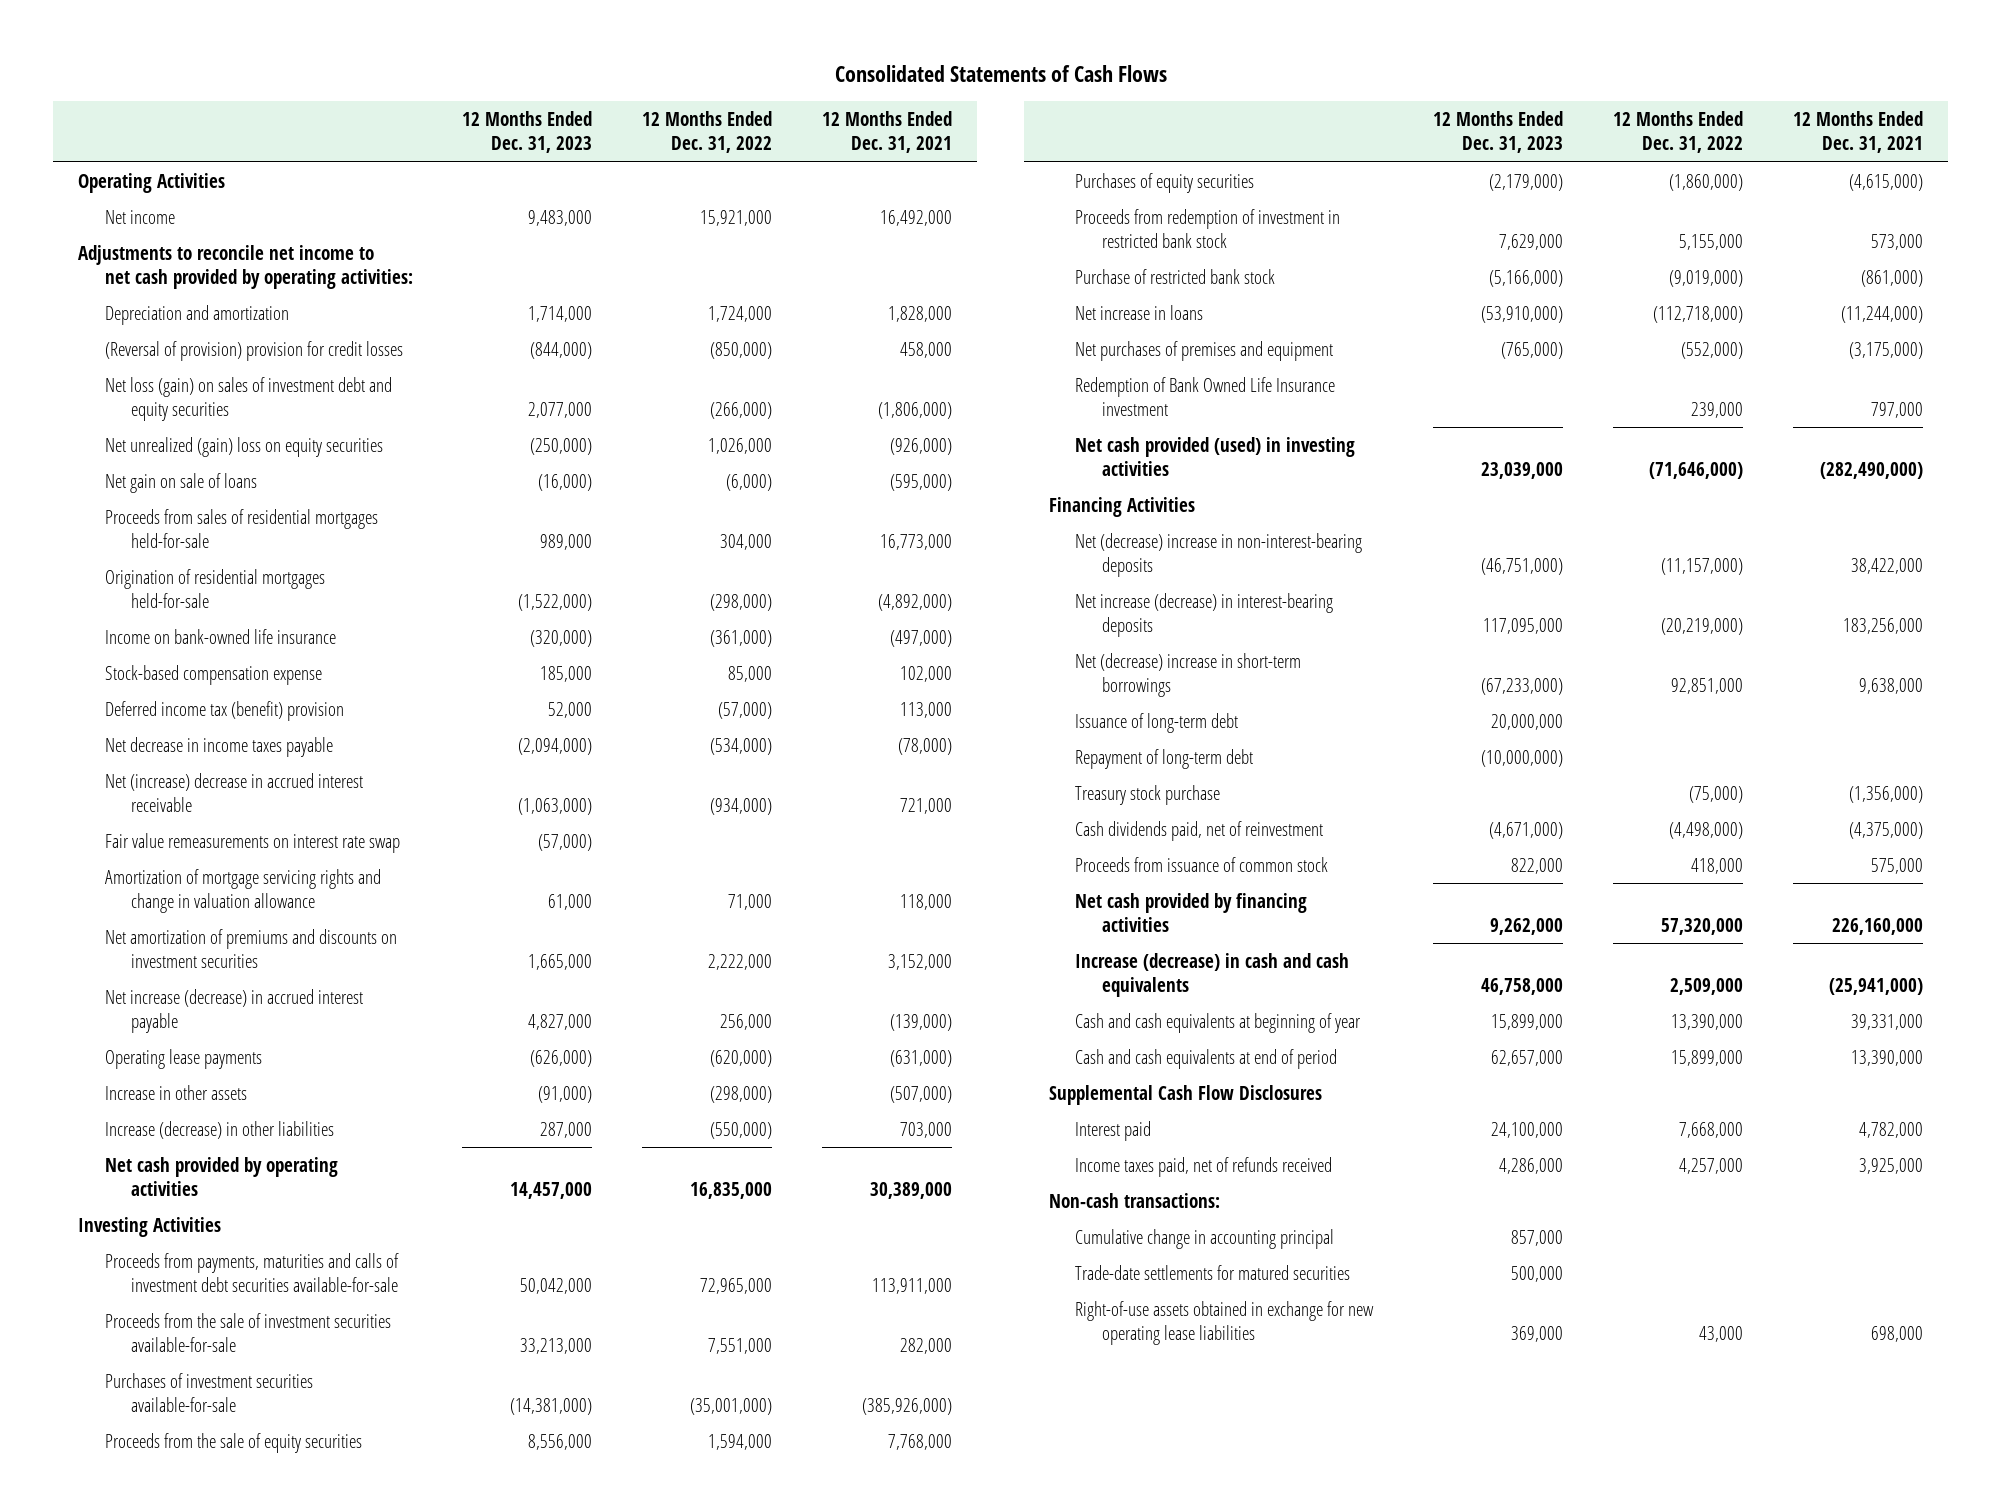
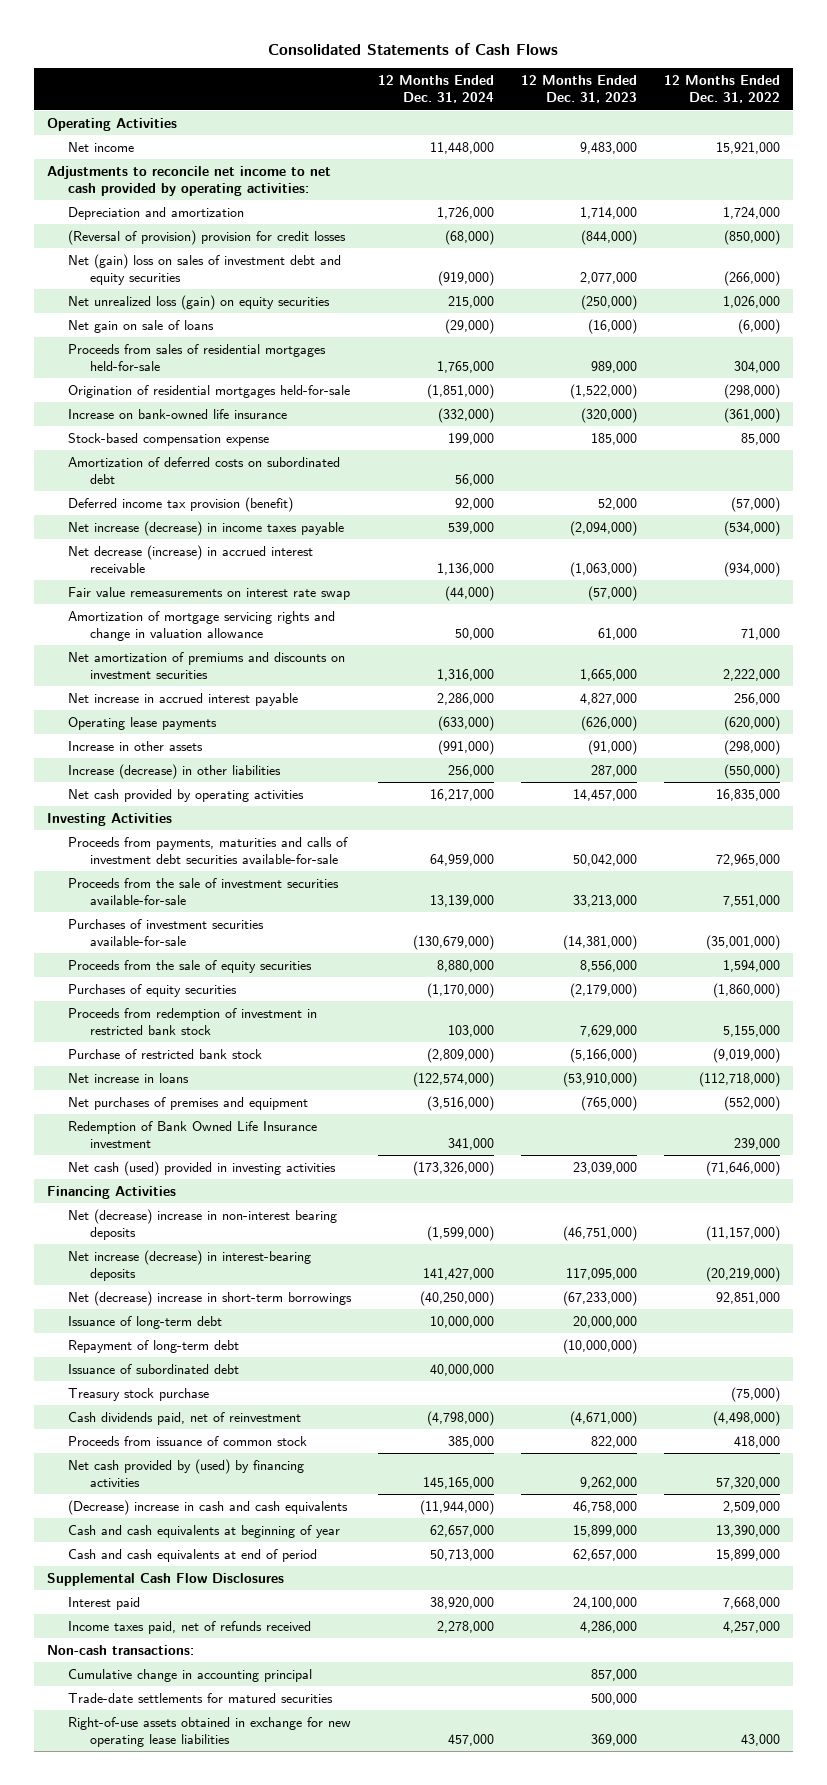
- | 12 Months Ended Dec. 31, 2023 | 12 Months Ended Dec. 31, 2022 | 12 Months Ended Dec. 31, 2021
+ | 12 Months Ended Dec. 31, 2024 | 12 Months Ended Dec. 31, 2023 | 12 Months Ended Dec. 31, 2022
- Net loss (gain) on sales of investment debt and equity securities | 2,077,000 | (266,000) | (1,806,000)
- Net unrealized (gain) loss on equity securities | (250,000) | 1,026,000 | (926,000)
+ Net (gain) loss on sales of investment debt and equity securities | (919,000) | 2,077,000 | (266,000)
+ Net unrealized loss (gain) on equity securities | 215,000 | (250,000) | 1,026,000
- Income on bank-owned life insurance | (320,000) | (361,000) | (497,000)
+ Increase on bank-owned life insurance | (332,000) | (320,000) | (361,000)
- Deferred income tax (benefit) provision | 52,000 | (57,000) | 113,000
- Net decrease in income taxes payable | (2,094,000) | (534,000) | (78,000)
- Net (increase) decrease in accrued interest receivable | (1,063,000) | (934,000) | 721,000
+ Amortization of deferred costs on subordinated debt | 56,000 | |
+ Deferred income tax provision (benefit) | 92,000 | 52,000 | (57,000)
+ Net increase (decrease) in income taxes payable | 539,000 | (2,094,000) | (534,000)
+ Net decrease (increase) in accrued interest receivable | 1,136,000 | (1,063,000) | (934,000)
- Net increase (decrease) in accrued interest payable | 4,827,000 | 256,000 | (139,000)
+ Net increase in accrued interest payable | 2,286,000 | 4,827,000 | 256,000
- Net cash provided (used) in investing activities | 23,039,000 | (71,646,000) | (282,490,000)
+ Net cash (used) provided in investing activities | (173,326,000) | 23,039,000 | (71,646,000)
- Net (decrease) increase in non-interest-bearing deposits | (46,751,000) | (11,157,000) | 38,422,000
+ Net (decrease) increase in non-interest bearing deposits | (1,599,000) | (46,751,000) | (11,157,000)
+ Issuance of subordinated debt | 40,000,000 | |
- Net cash provided by financing activities | 9,262,000 | 57,320,000 | 226,160,000
- Increase (decrease) in cash and cash equivalents | 46,758,000 | 2,509,000 | (25,941,000)
+ Net cash provided by (used) by financing activities | 145,165,000 | 9,262,000 | 57,320,000
+ (Decrease) increase in cash and cash equivalents | (11,944,000) | 46,758,000 | 2,509,000

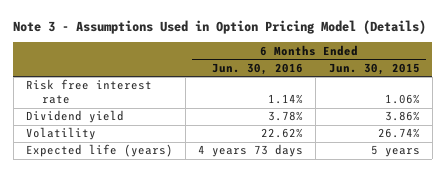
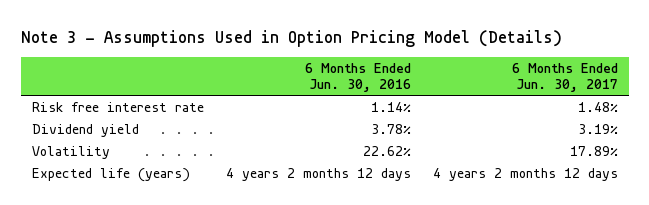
- | 6 Months Ended Jun. 30, 2016 | 6 Months Ended Jun. 30, 2015
+ | 6 Months Ended Jun. 30, 2016 | 6 Months Ended Jun. 30, 2017
- Expected life (years) | 4 years 73 days | 5 years
+ Expected life (years) | 4 years 2 months 12 days | 4 years 2 months 12 days

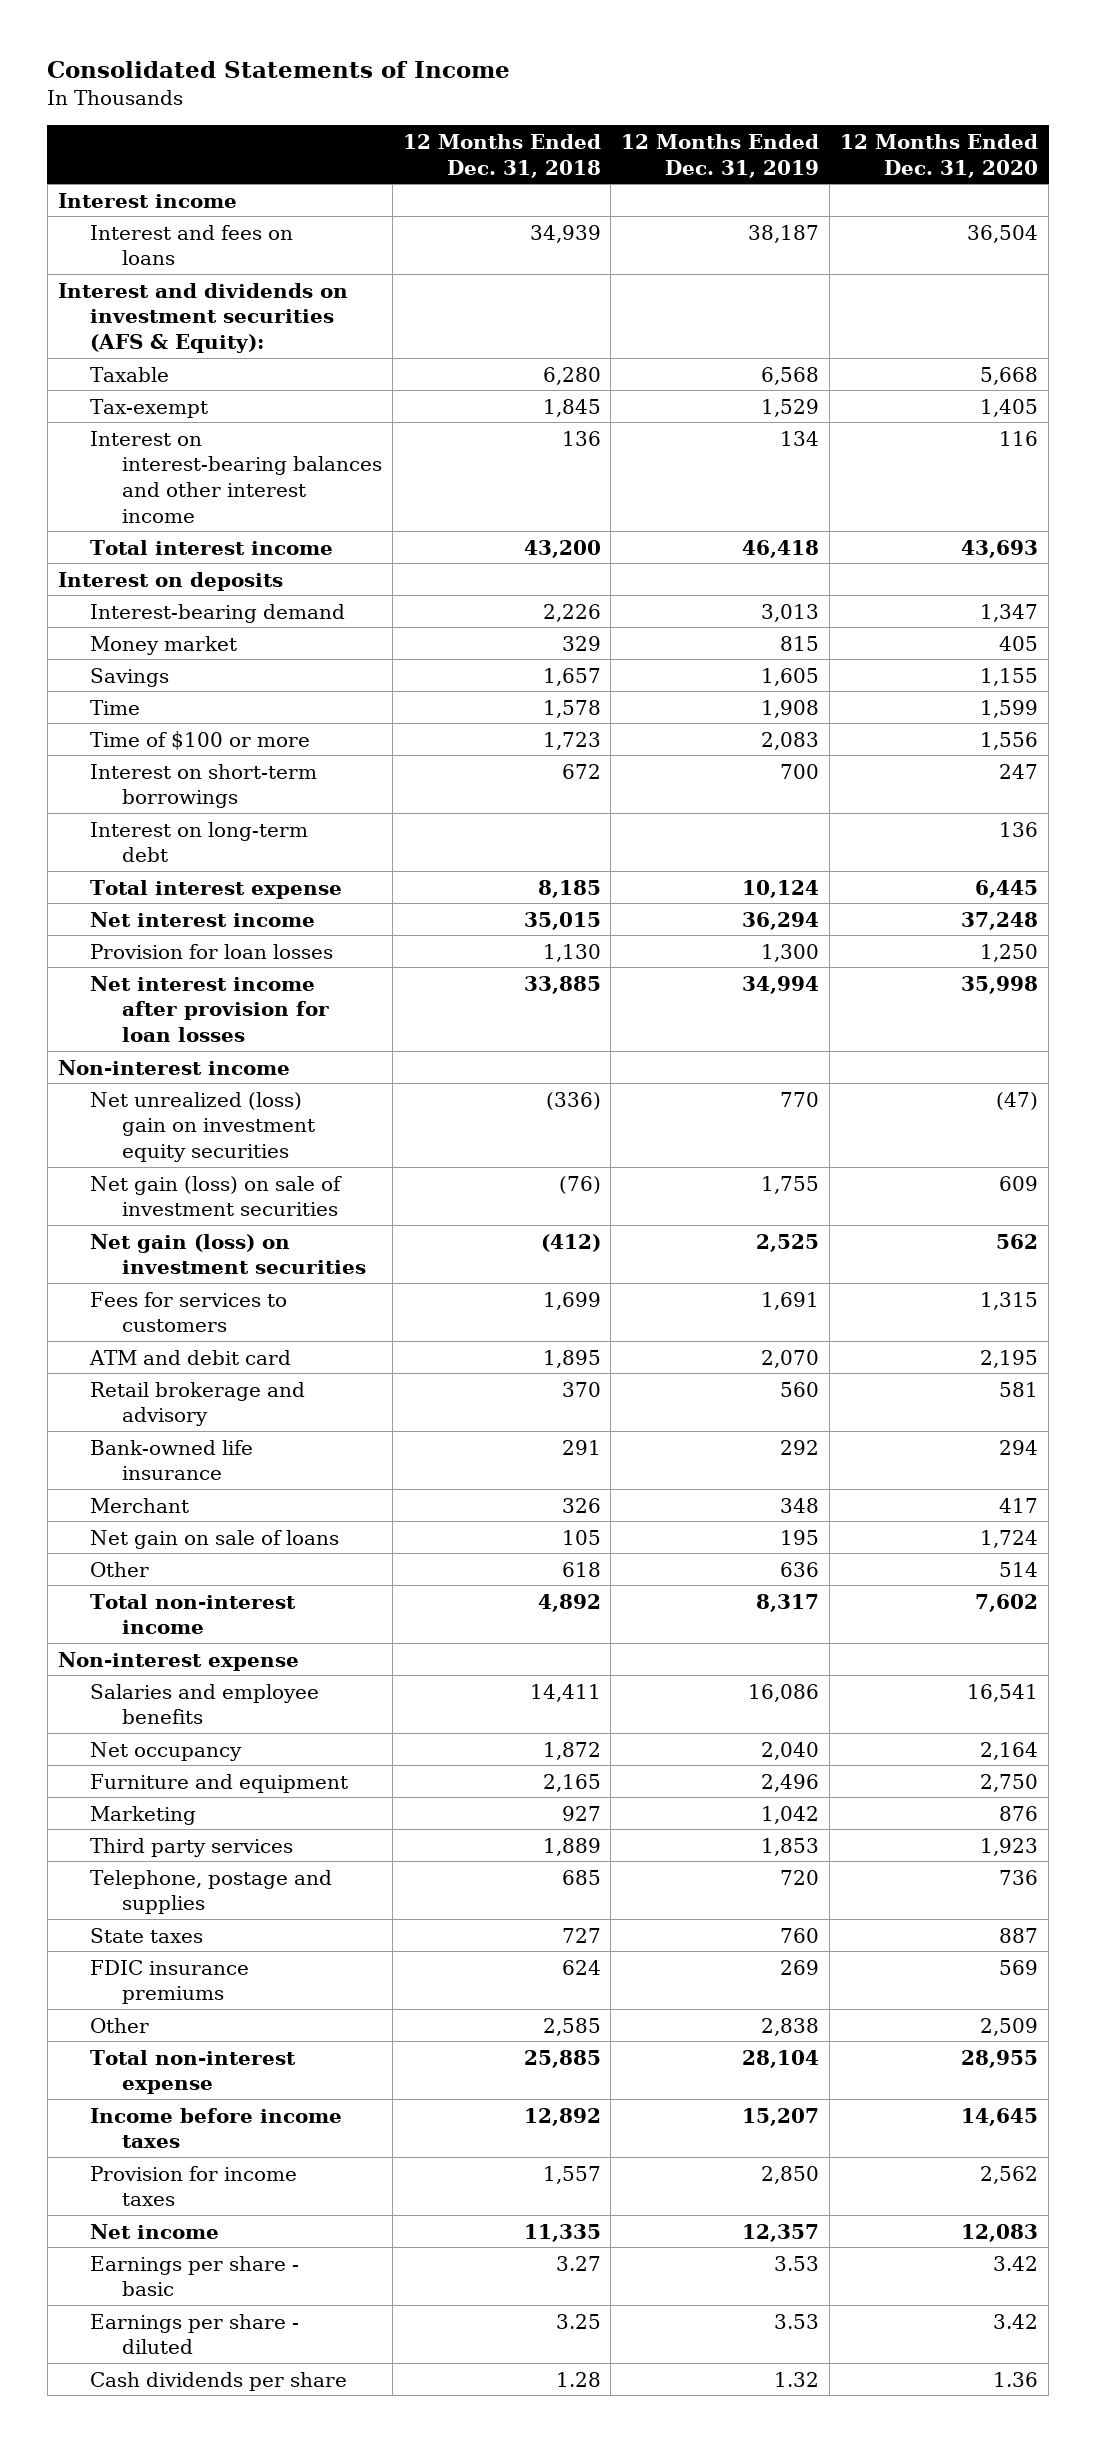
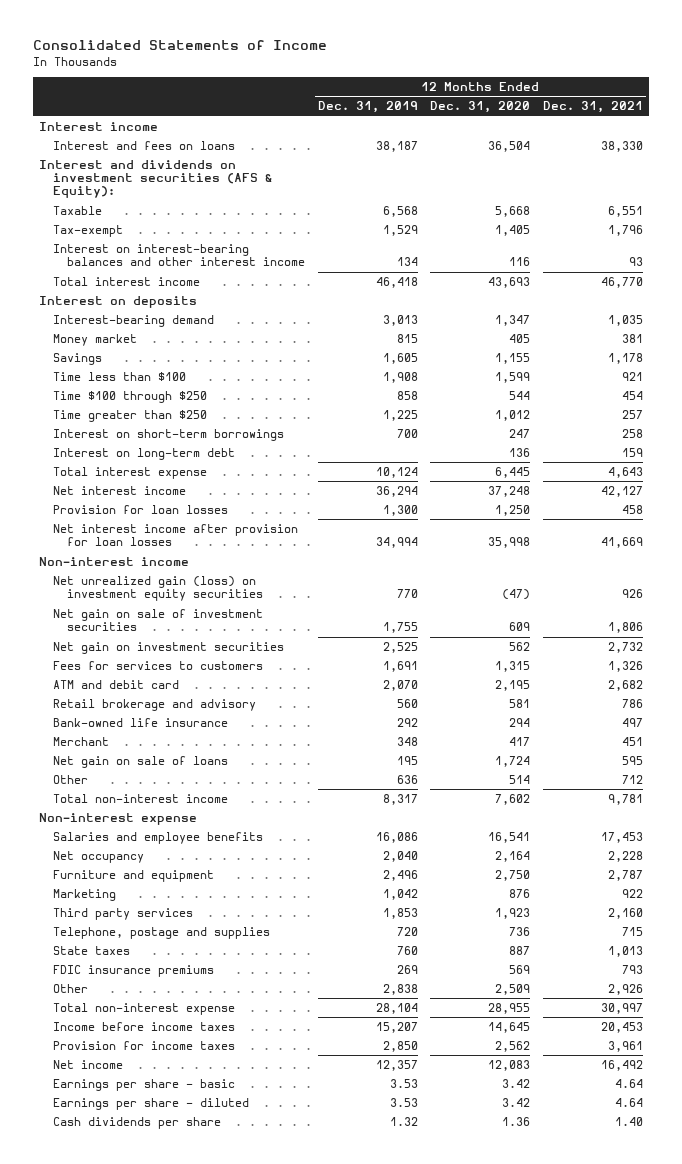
- | 12 Months Ended Dec. 31, 2018 | 12 Months Ended Dec. 31, 2019 | 12 Months Ended Dec. 31, 2020
+ | 12 Months Ended Dec. 31, 2019 | 12 Months Ended Dec. 31, 2020 | 12 Months Ended Dec. 31, 2021
- Time | 1,578 | 1,908 | 1,599
- Time of $100 or more | 1,723 | 2,083 | 1,556
+ Time less than $100 | 1,908 | 1,599 | 921
+ Time $100 through $250 | 858 | 544 | 454
+ Time greater than $250 | 1,225 | 1,012 | 257
- Net unrealized (loss) gain on investment equity securities | (336) | 770 | (47)
- Net gain (loss) on sale of investment securities | (76) | 1,755 | 609
- Net gain (loss) on investment securities | (412) | 2,525 | 562
+ Net unrealized gain (loss) on investment equity securities | 770 | (47) | 926
+ Net gain on sale of investment securities | 1,755 | 609 | 1,806
+ Net gain on investment securities | 2,525 | 562 | 2,732

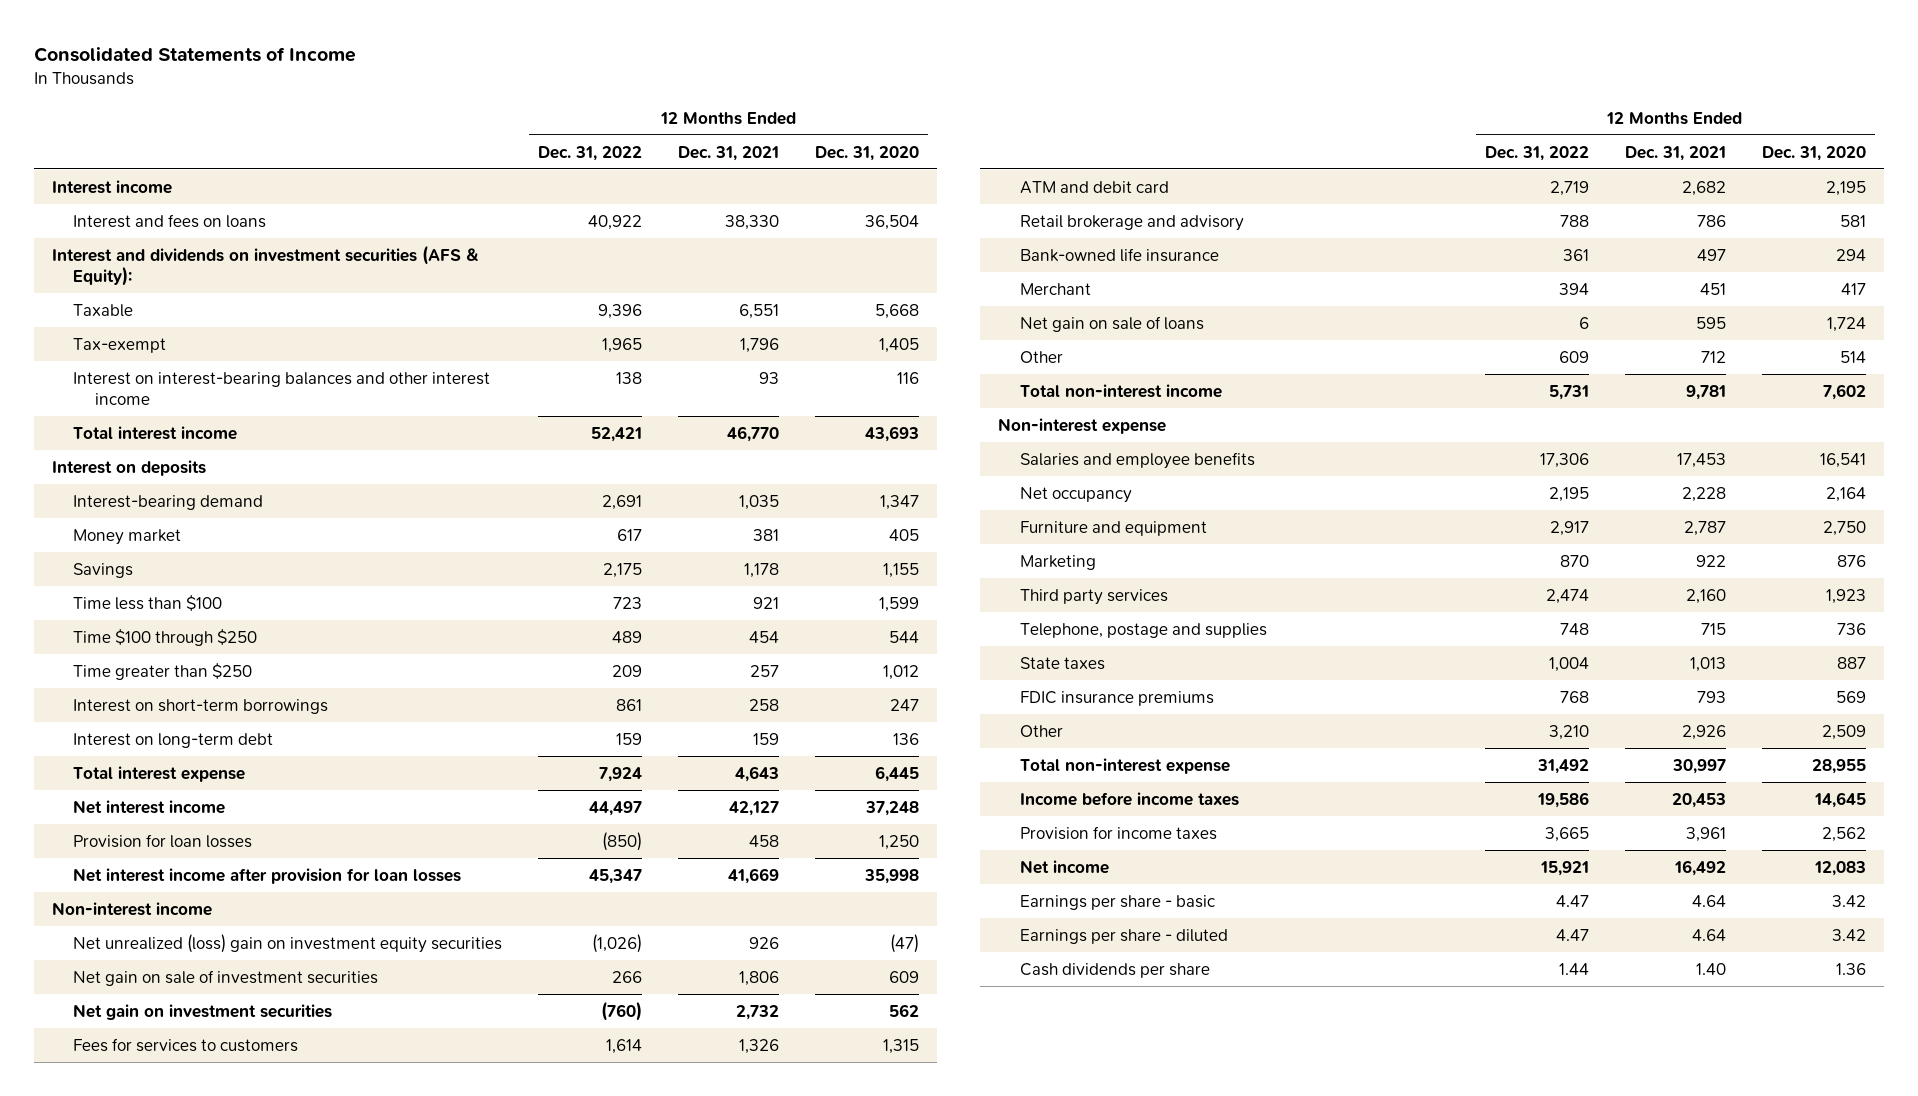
- | 12 Months Ended Dec. 31, 2019 | 12 Months Ended Dec. 31, 2020 | 12 Months Ended Dec. 31, 2021
+ | 12 Months Ended Dec. 31, 2022 | 12 Months Ended Dec. 31, 2021 | 12 Months Ended Dec. 31, 2020
- Net unrealized gain (loss) on investment equity securities | 770 | (47) | 926
+ Net unrealized (loss) gain on investment equity securities | (1,026) | 926 | (47)

